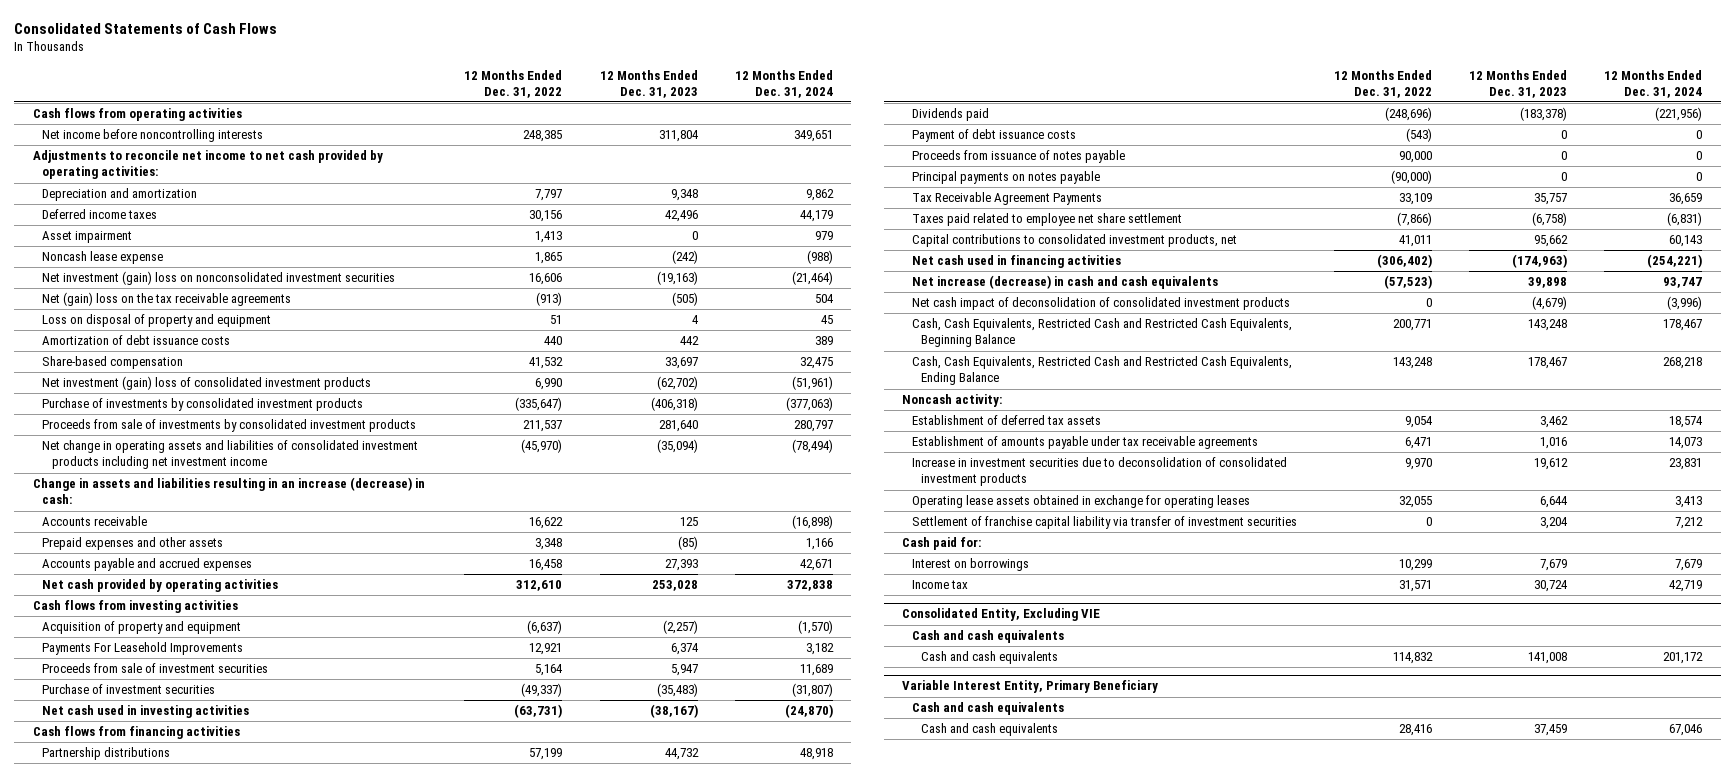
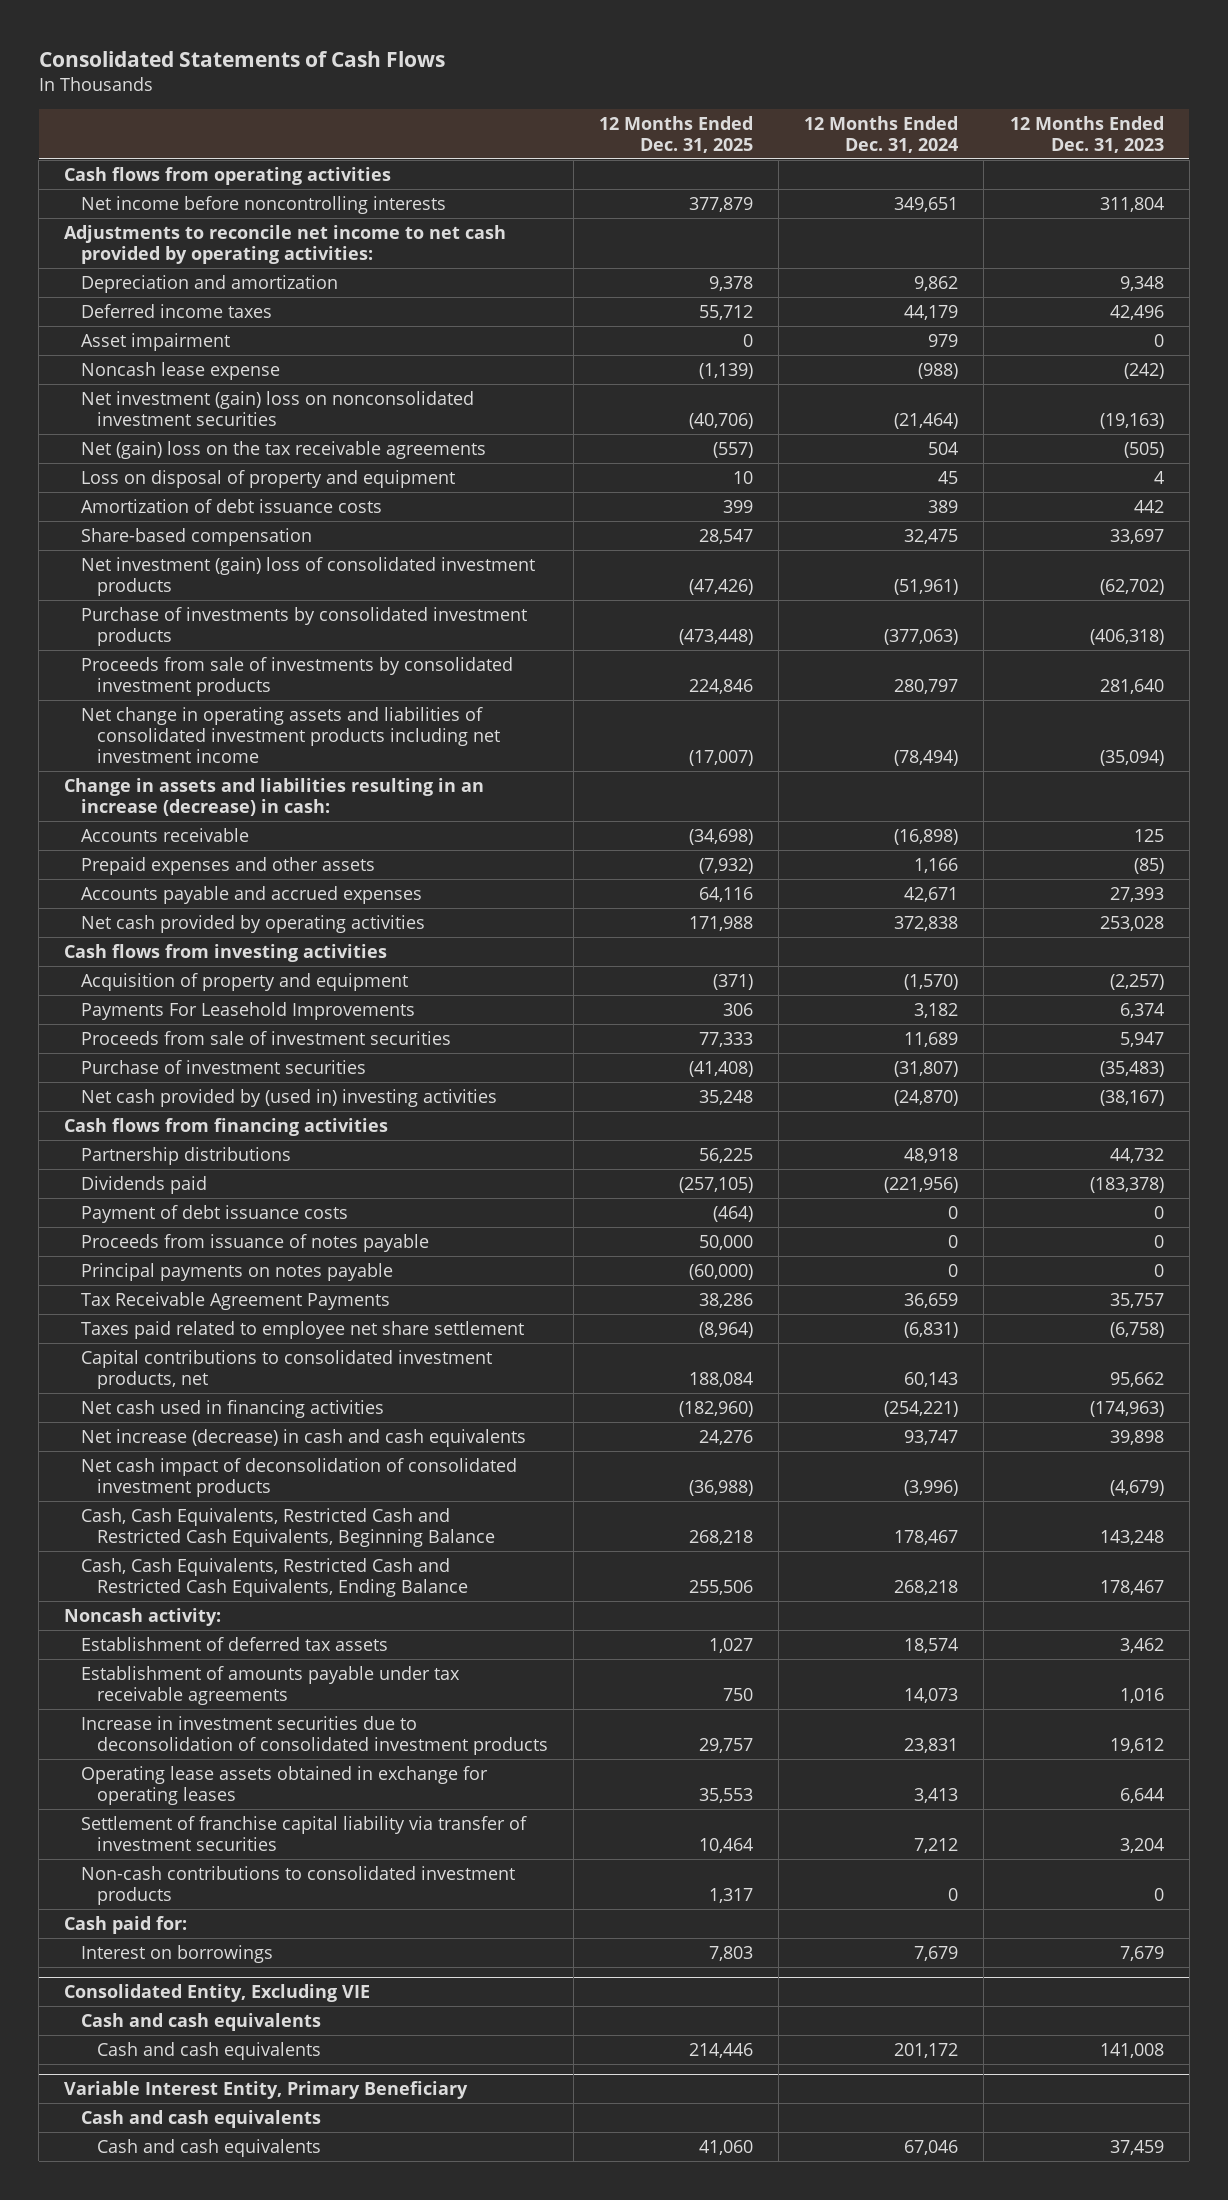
- | 12 Months Ended Dec. 31, 2022 | 12 Months Ended Dec. 31, 2023 | 12 Months Ended Dec. 31, 2024
+ | 12 Months Ended Dec. 31, 2025 | 12 Months Ended Dec. 31, 2024 | 12 Months Ended Dec. 31, 2023
- Net cash used in investing activities | (63,731) | (38,167) | (24,870)
+ Net cash provided by (used in) investing activities | 35,248 | (24,870) | (38,167)
+ Non-cash contributions to consolidated investment products | 1,317 | 0 | 0
- Income tax | 31,571 | 30,724 | 42,719

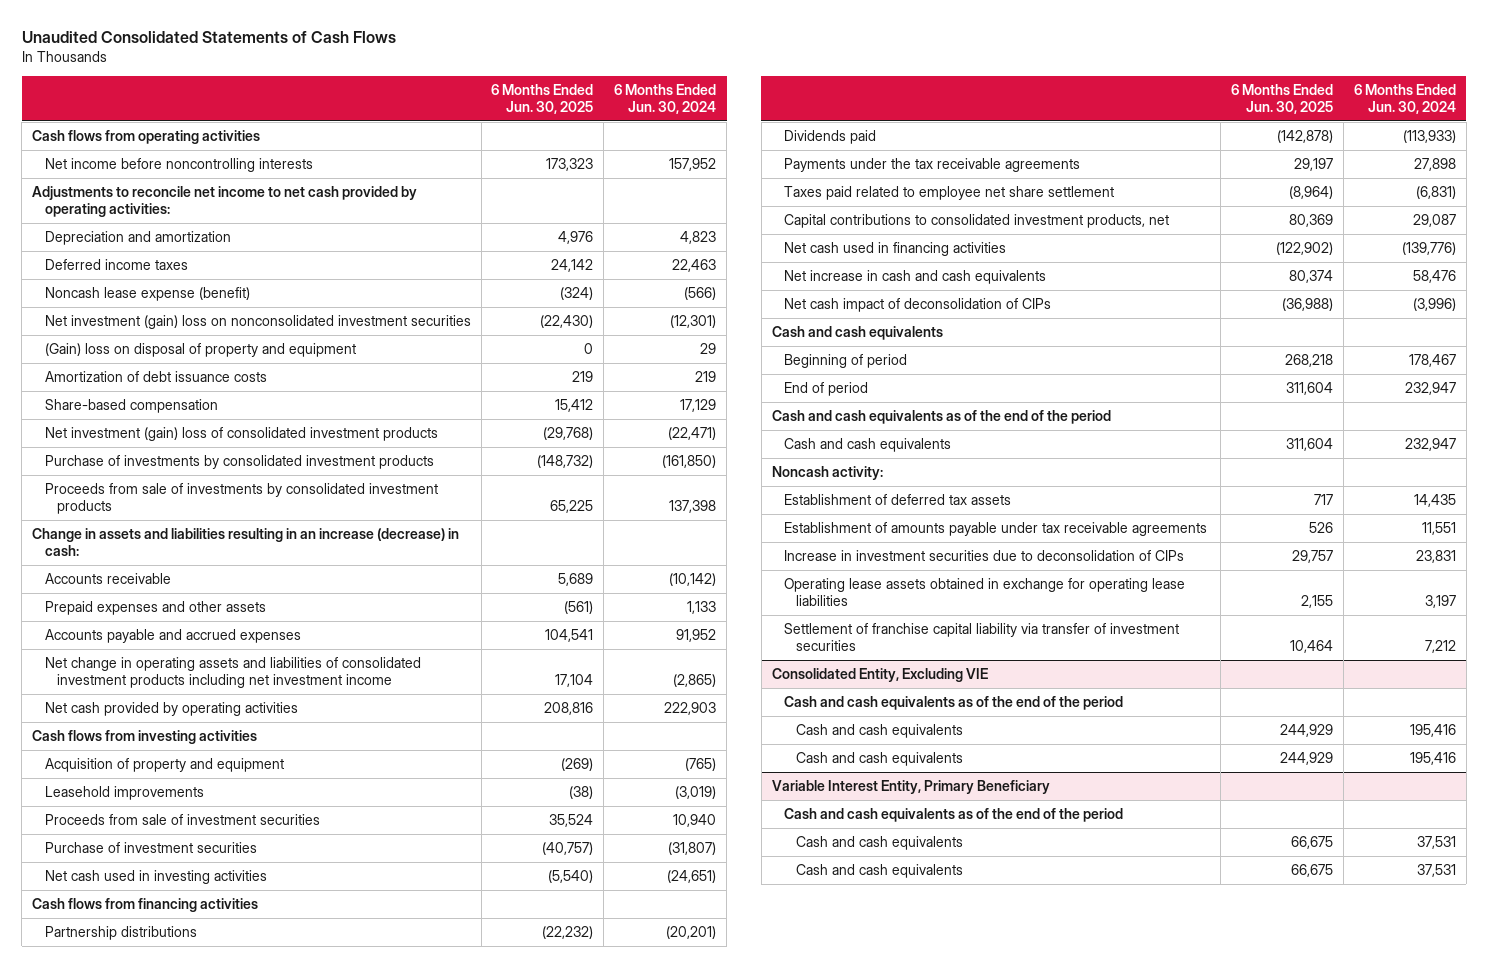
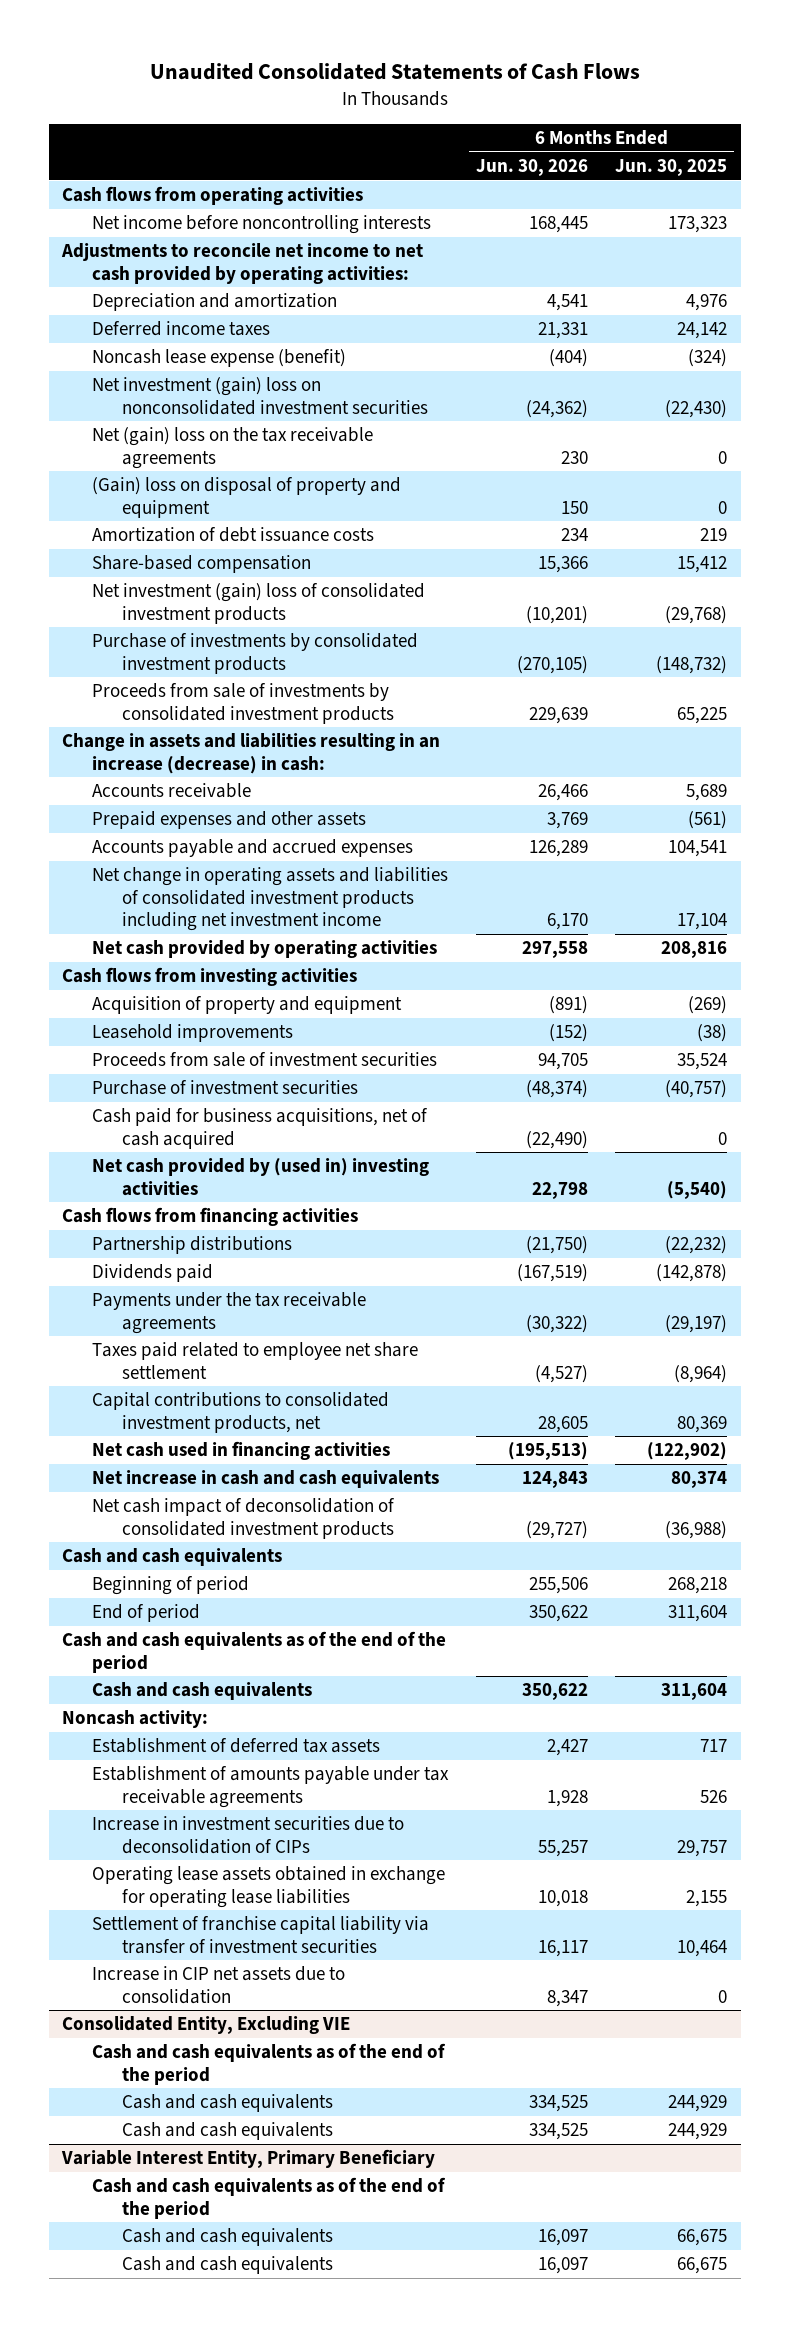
- | 6 Months Ended Jun. 30, 2025 | 6 Months Ended Jun. 30, 2024
+ | 6 Months Ended Jun. 30, 2026 | 6 Months Ended Jun. 30, 2025
+ Net (gain) loss on the tax receivable agreements | 230 | 0
- Net cash used in investing activities | (5,540) | (24,651)
+ Cash paid for business acquisitions, net of cash acquired | (22,490) | 0
+ Net cash provided by (used in) investing activities | 22,798 | (5,540)
- Payments under the tax receivable agreements | 29,197 | 27,898
+ Payments under the tax receivable agreements | (30,322) | (29,197)
- Net cash impact of deconsolidation of CIPs | (36,988) | (3,996)
+ Net cash impact of deconsolidation of consolidated investment products | (29,727) | (36,988)
+ Increase in CIP net assets due to consolidation | 8,347 | 0

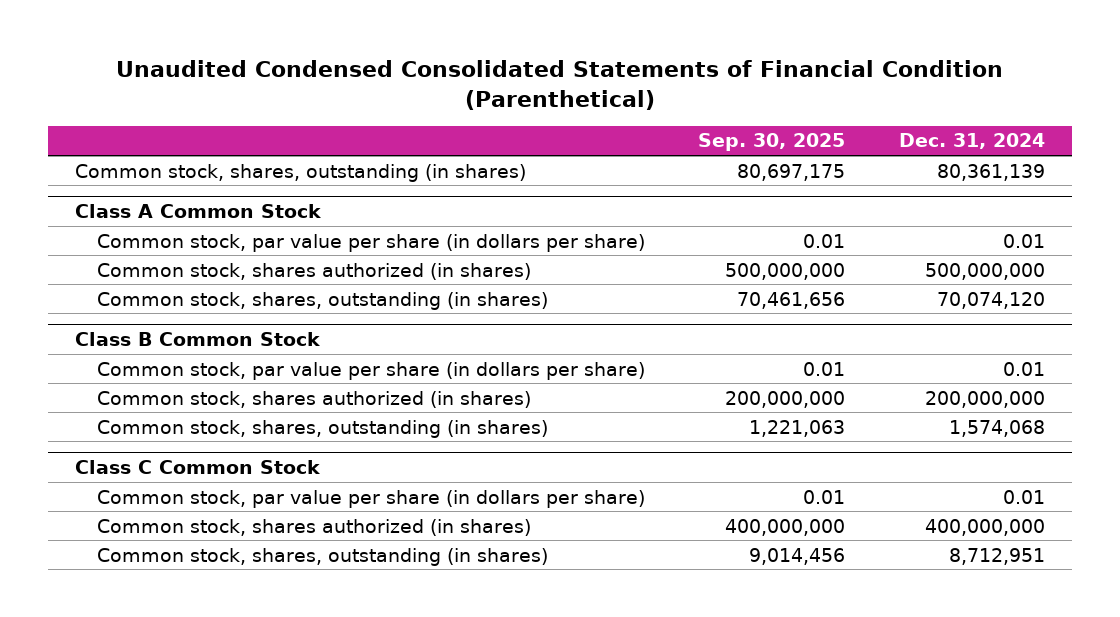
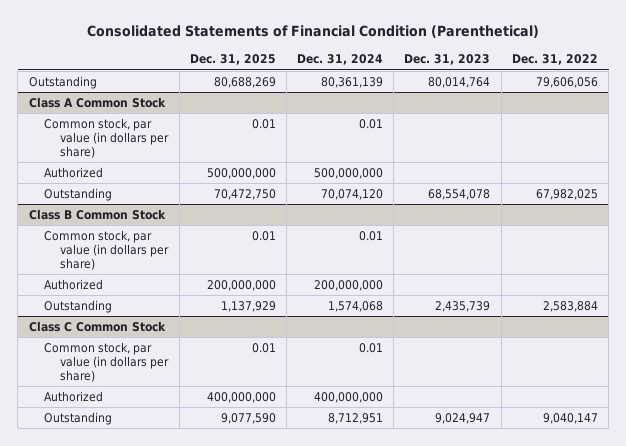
- Unaudited Condensed Consolidated Statements of Financial Condition (Parenthetical)
+ Consolidated Statements of Financial Condition (Parenthetical)
- | Sep. 30, 2025 | Dec. 31, 2024
+ | Dec. 31, 2025 | Dec. 31, 2024 | Dec. 31, 2023 | Dec. 31, 2022
- Common stock, shares, outstanding (in shares) | 80,697,175 | 80,361,139
+ Outstanding | 80,688,269 | 80,361,139 | 80,014,764 | 79,606,056
@ Class A Common Stock
- Common stock, par value per share (in dollars per share) | 0.01 | 0.01
- Common stock, shares authorized (in shares) | 500,000,000 | 500,000,000
- Common stock, shares, outstanding (in shares) | 70,461,656 | 70,074,120
+ Common stock, par value (in dollars per share) | 0.01 | 0.01 | |
+ Authorized | 500,000,000 | 500,000,000 | |
+ Outstanding | 70,472,750 | 70,074,120 | 68,554,078 | 67,982,025
@ Class B Common Stock
- Common stock, par value per share (in dollars per share) | 0.01 | 0.01
- Common stock, shares authorized (in shares) | 200,000,000 | 200,000,000
- Common stock, shares, outstanding (in shares) | 1,221,063 | 1,574,068
+ Common stock, par value (in dollars per share) | 0.01 | 0.01 | |
+ Authorized | 200,000,000 | 200,000,000 | |
+ Outstanding | 1,137,929 | 1,574,068 | 2,435,739 | 2,583,884
@ Class C Common Stock
- Common stock, par value per share (in dollars per share) | 0.01 | 0.01
- Common stock, shares authorized (in shares) | 400,000,000 | 400,000,000
- Common stock, shares, outstanding (in shares) | 9,014,456 | 8,712,951
+ Common stock, par value (in dollars per share) | 0.01 | 0.01 | |
+ Authorized | 400,000,000 | 400,000,000 | |
+ Outstanding | 9,077,590 | 8,712,951 | 9,024,947 | 9,040,147

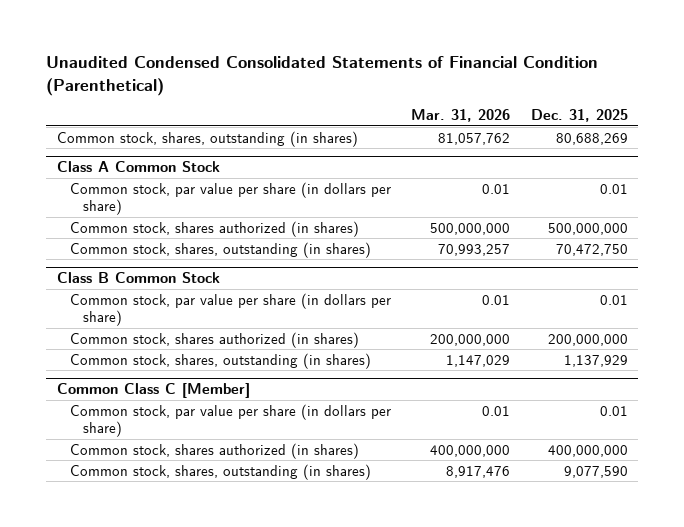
- Consolidated Statements of Financial Condition (Parenthetical)
+ Unaudited Condensed Consolidated Statements of Financial Condition (Parenthetical)
- | Dec. 31, 2025 | Dec. 31, 2024 | Dec. 31, 2023 | Dec. 31, 2022
+ | Mar. 31, 2026 | Dec. 31, 2025
- Outstanding | 80,688,269 | 80,361,139 | 80,014,764 | 79,606,056
+ Common stock, shares, outstanding (in shares) | 81,057,762 | 80,688,269
@ Class A Common Stock
- Common stock, par value (in dollars per share) | 0.01 | 0.01 | |
- Authorized | 500,000,000 | 500,000,000 | |
- Outstanding | 70,472,750 | 70,074,120 | 68,554,078 | 67,982,025
+ Common stock, par value per share (in dollars per share) | 0.01 | 0.01
+ Common stock, shares authorized (in shares) | 500,000,000 | 500,000,000
+ Common stock, shares, outstanding (in shares) | 70,993,257 | 70,472,750
@ Class B Common Stock
- Common stock, par value (in dollars per share) | 0.01 | 0.01 | |
- Authorized | 200,000,000 | 200,000,000 | |
- Outstanding | 1,137,929 | 1,574,068 | 2,435,739 | 2,583,884
- Class C Common Stock
- Common stock, par value (in dollars per share) | 0.01 | 0.01 | |
- Authorized | 400,000,000 | 400,000,000 | |
- Outstanding | 9,077,590 | 8,712,951 | 9,024,947 | 9,040,147
@ Class B Common Stock
+ Common stock, par value per share (in dollars per share) | 0.01 | 0.01
+ Common stock, shares authorized (in shares) | 200,000,000 | 200,000,000
+ Common stock, shares, outstanding (in shares) | 1,147,029 | 1,137,929
+ Common Class C [Member]
+ Common stock, par value per share (in dollars per share) | 0.01 | 0.01
+ Common stock, shares authorized (in shares) | 400,000,000 | 400,000,000
+ Common stock, shares, outstanding (in shares) | 8,917,476 | 9,077,590

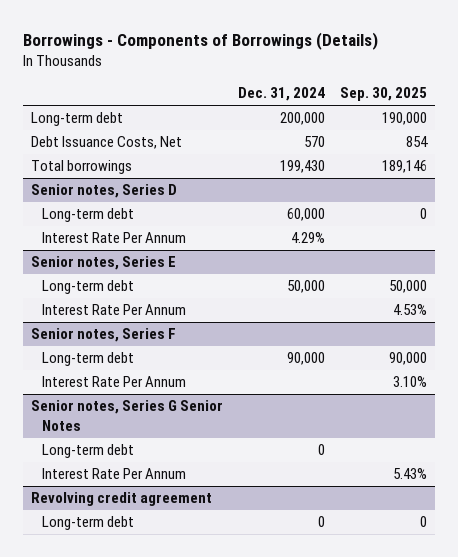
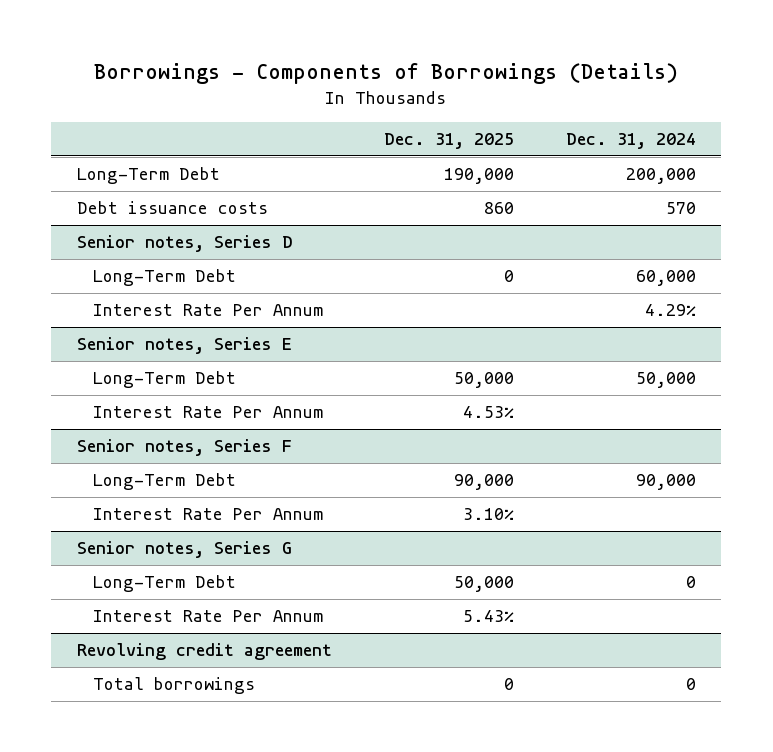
- | Dec. 31, 2024 | Sep. 30, 2025
+ | Dec. 31, 2025 | Dec. 31, 2024
- Long-term debt | 200,000 | 190,000
- Debt Issuance Costs, Net | 570 | 854
- Total borrowings | 199,430 | 189,146
+ Long-Term Debt | 190,000 | 200,000
+ Debt issuance costs | 860 | 570
@ Senior notes, Series D
- Long-term debt | 60,000 | 0
+ Long-Term Debt | 0 | 60,000
@ Senior notes, Series E
- Long-term debt | 50,000 | 50,000
+ Long-Term Debt | 50,000 | 50,000
@ Senior notes, Series F
- Long-term debt | 90,000 | 90,000
+ Long-Term Debt | 90,000 | 90,000
- Senior notes, Series G Senior Notes
- Long-term debt | 0 |
+ Senior notes, Series G
+ Long-Term Debt | 50,000 | 0
@ Revolving credit agreement
- Long-term debt | 0 | 0
+ Total borrowings | 0 | 0

